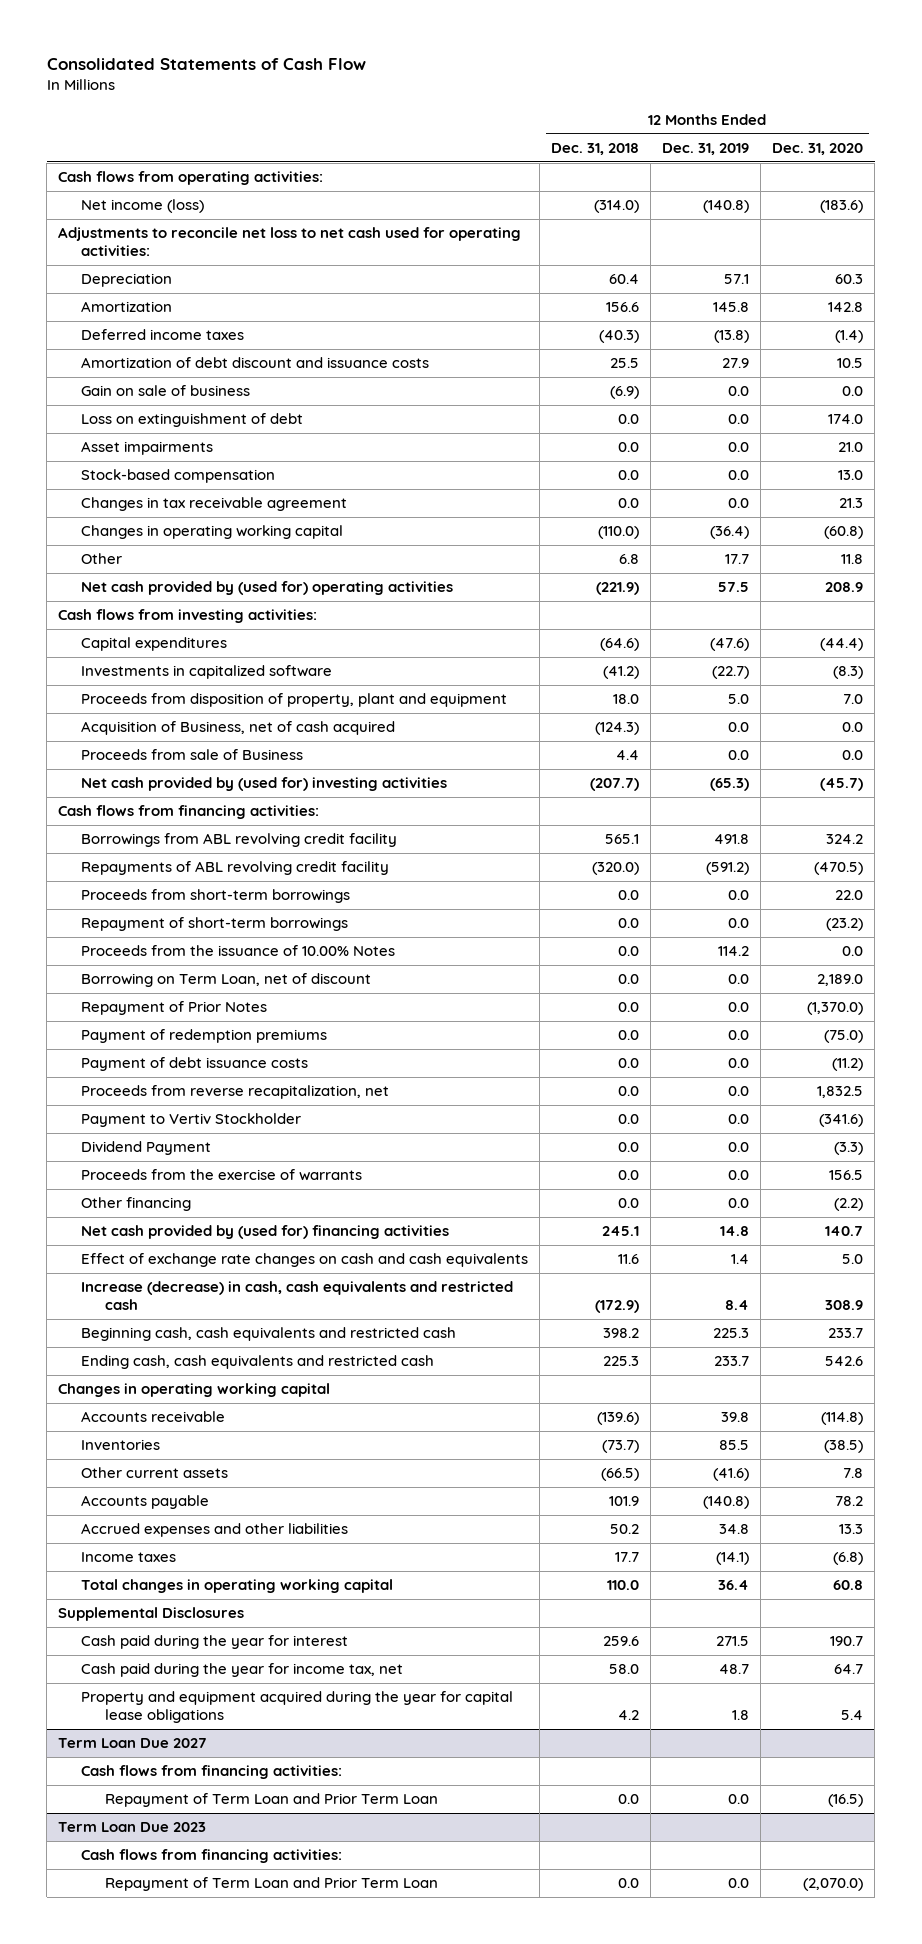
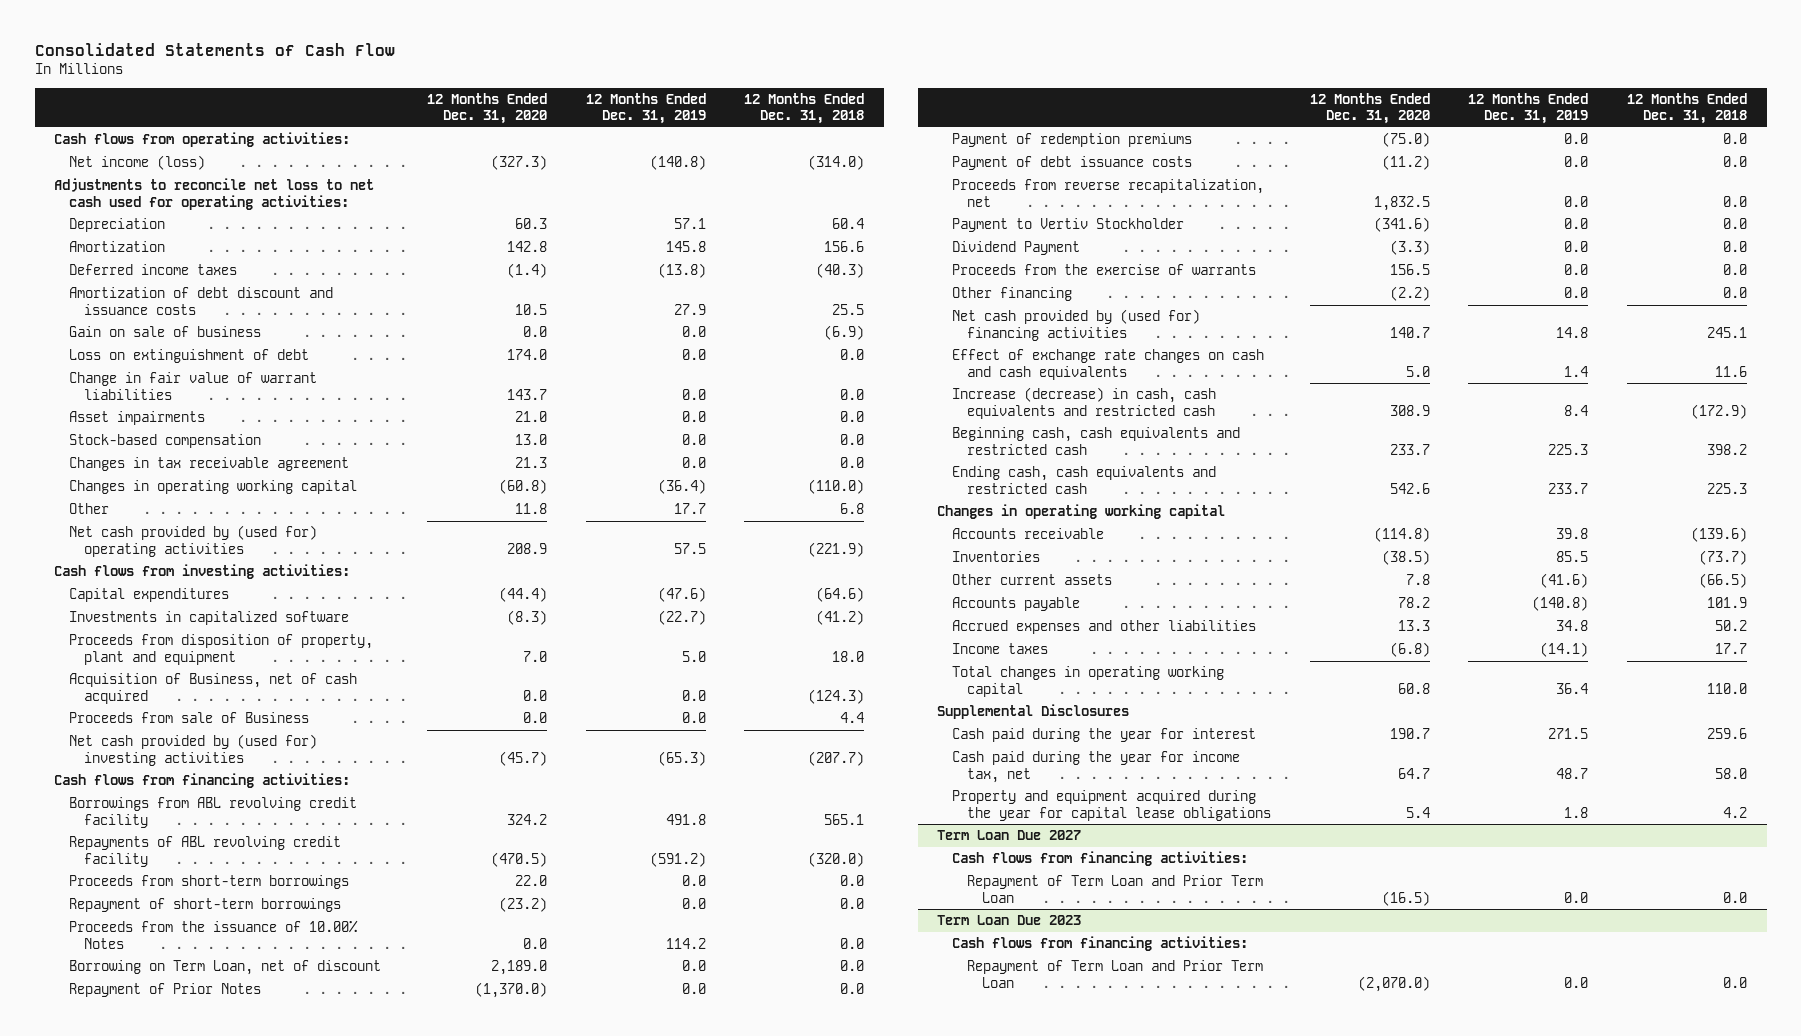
- | 12 Months Ended Dec. 31, 2018 | 12 Months Ended Dec. 31, 2019 | 12 Months Ended Dec. 31, 2020
+ | 12 Months Ended Dec. 31, 2020 | 12 Months Ended Dec. 31, 2019 | 12 Months Ended Dec. 31, 2018
- Net income (loss) | (314.0) | (140.8) | (183.6)
+ Net income (loss) | (327.3) | (140.8) | (314.0)
+ Change in fair value of warrant liabilities | 143.7 | 0.0 | 0.0

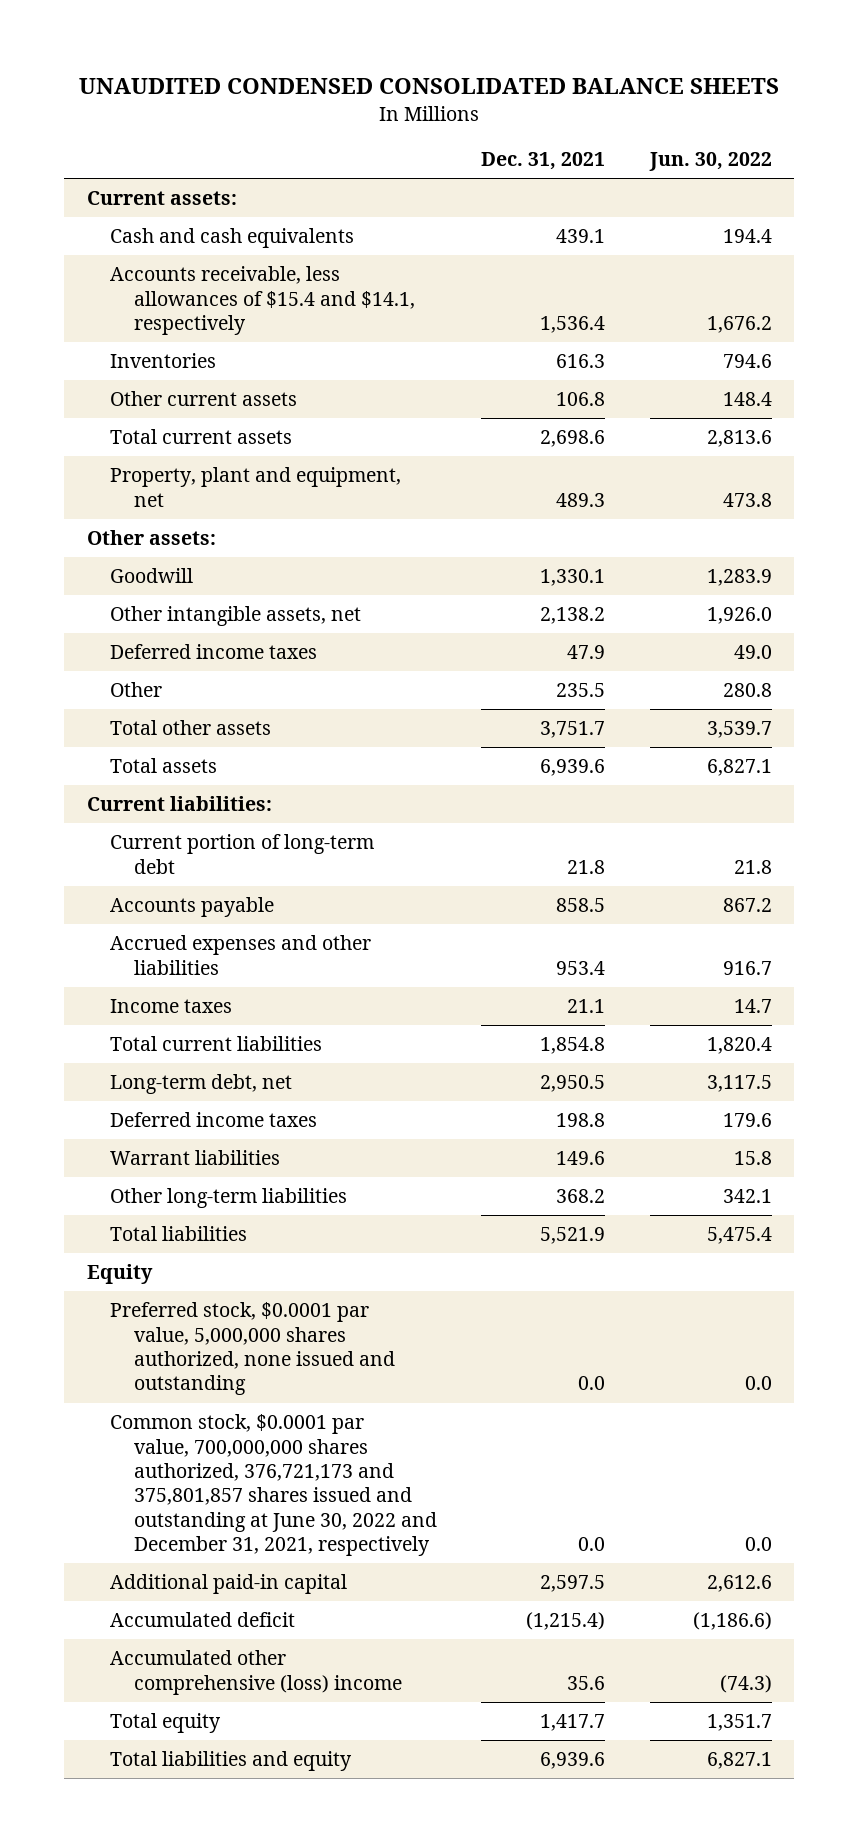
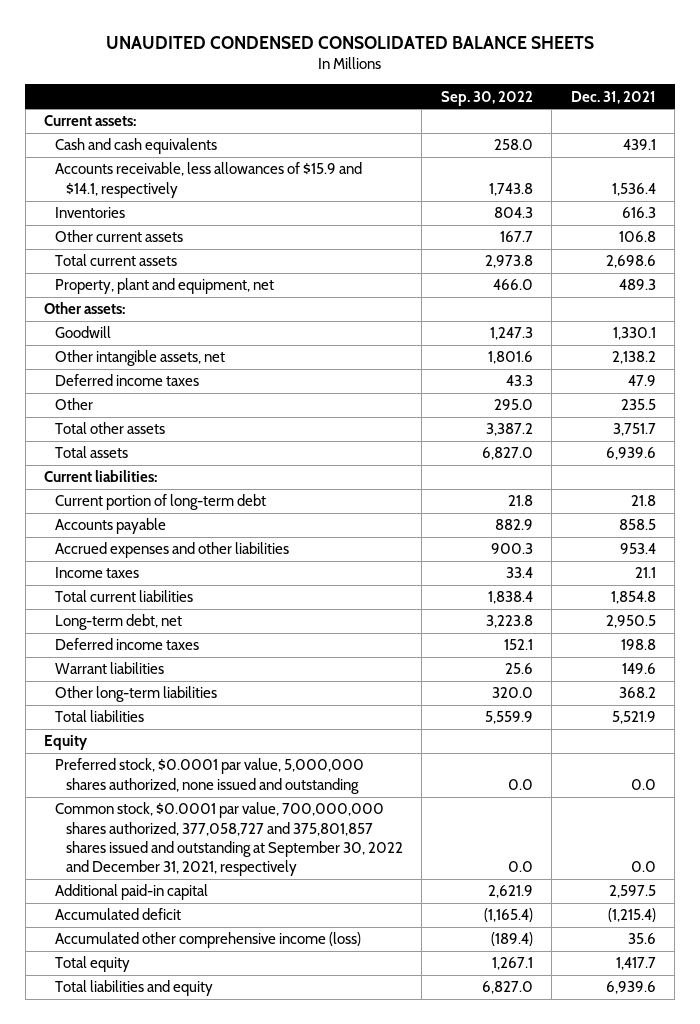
- | Dec. 31, 2021 | Jun. 30, 2022
+ | Sep. 30, 2022 | Dec. 31, 2021
- Accounts receivable, less allowances of $15.4 and $14.1, respectively | 1,536.4 | 1,676.2
+ Accounts receivable, less allowances of $15.9 and $14.1, respectively | 1,743.8 | 1,536.4
- Common stock, $0.0001 par value, 700,000,000 shares authorized, 376,721,173 and 375,801,857 shares issued and outstanding at June 30, 2022 and December 31, 2021, respectively | 0.0 | 0.0
+ Common stock, $0.0001 par value, 700,000,000 shares authorized, 377,058,727 and 375,801,857 shares issued and outstanding at September 30, 2022 and December 31, 2021, respectively | 0.0 | 0.0
- Accumulated other comprehensive (loss) income | 35.6 | (74.3)
+ Accumulated other comprehensive income (loss) | (189.4) | 35.6

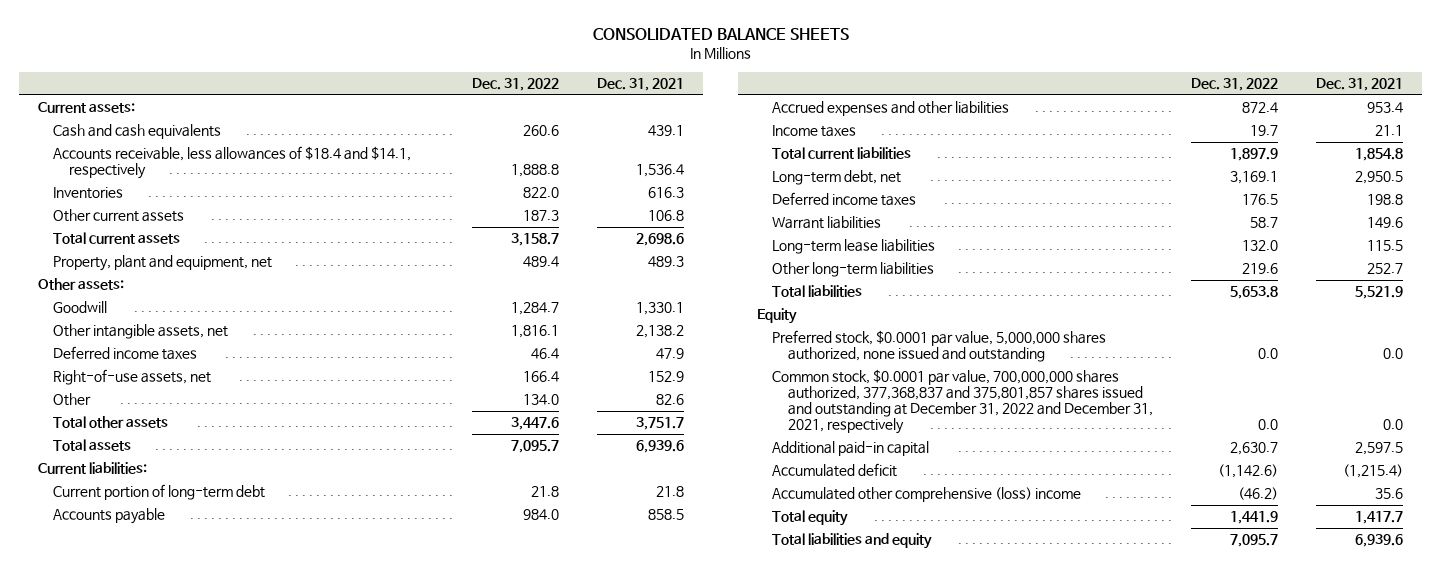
- UNAUDITED CONDENSED CONSOLIDATED BALANCE SHEETS
+ CONSOLIDATED BALANCE SHEETS
- | Sep. 30, 2022 | Dec. 31, 2021
+ | Dec. 31, 2022 | Dec. 31, 2021
- Accounts receivable, less allowances of $15.9 and $14.1, respectively | 1,743.8 | 1,536.4
+ Accounts receivable, less allowances of $18.4 and $14.1, respectively | 1,888.8 | 1,536.4
- Other | 295.0 | 235.5
+ Right-of-use assets, net | 166.4 | 152.9
+ Other | 134.0 | 82.6
- Other long-term liabilities | 320.0 | 368.2
+ Long-term lease liabilities | 132.0 | 115.5
+ Other long-term liabilities | 219.6 | 252.7
- Common stock, $0.0001 par value, 700,000,000 shares authorized, 377,058,727 and 375,801,857 shares issued and outstanding at September 30, 2022 and December 31, 2021, respectively | 0.0 | 0.0
+ Common stock, $0.0001 par value, 700,000,000 shares authorized, 377,368,837 and 375,801,857 shares issued and outstanding at December 31, 2022 and December 31, 2021, respectively | 0.0 | 0.0
- Accumulated other comprehensive income (loss) | (189.4) | 35.6
+ Accumulated other comprehensive (loss) income | (46.2) | 35.6

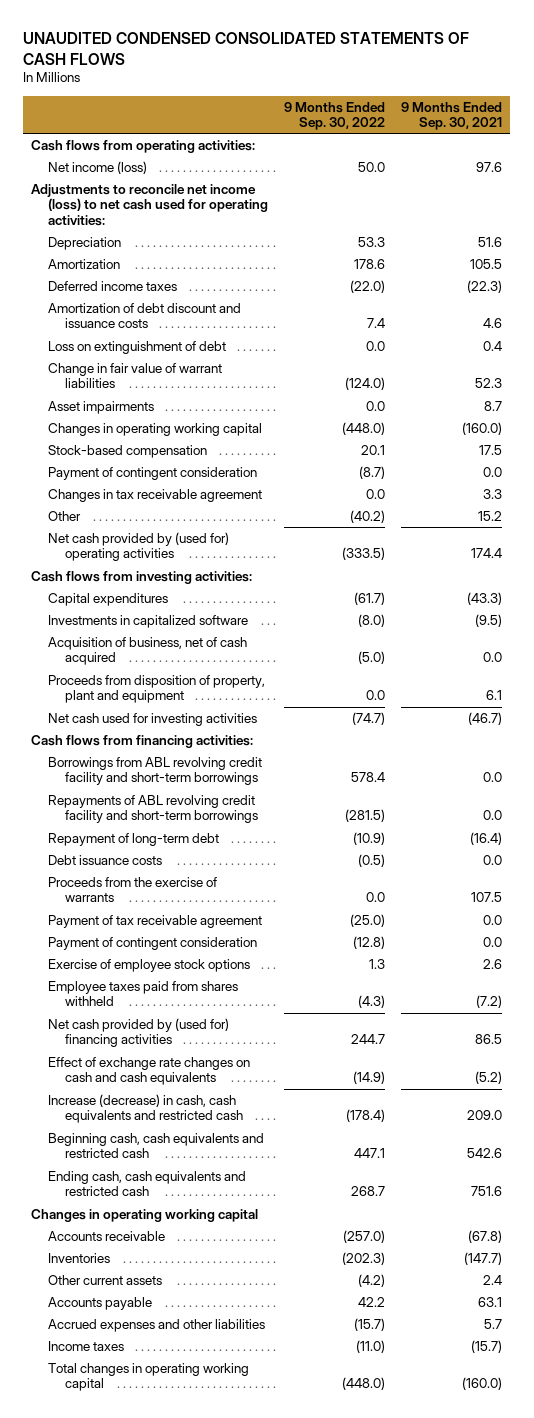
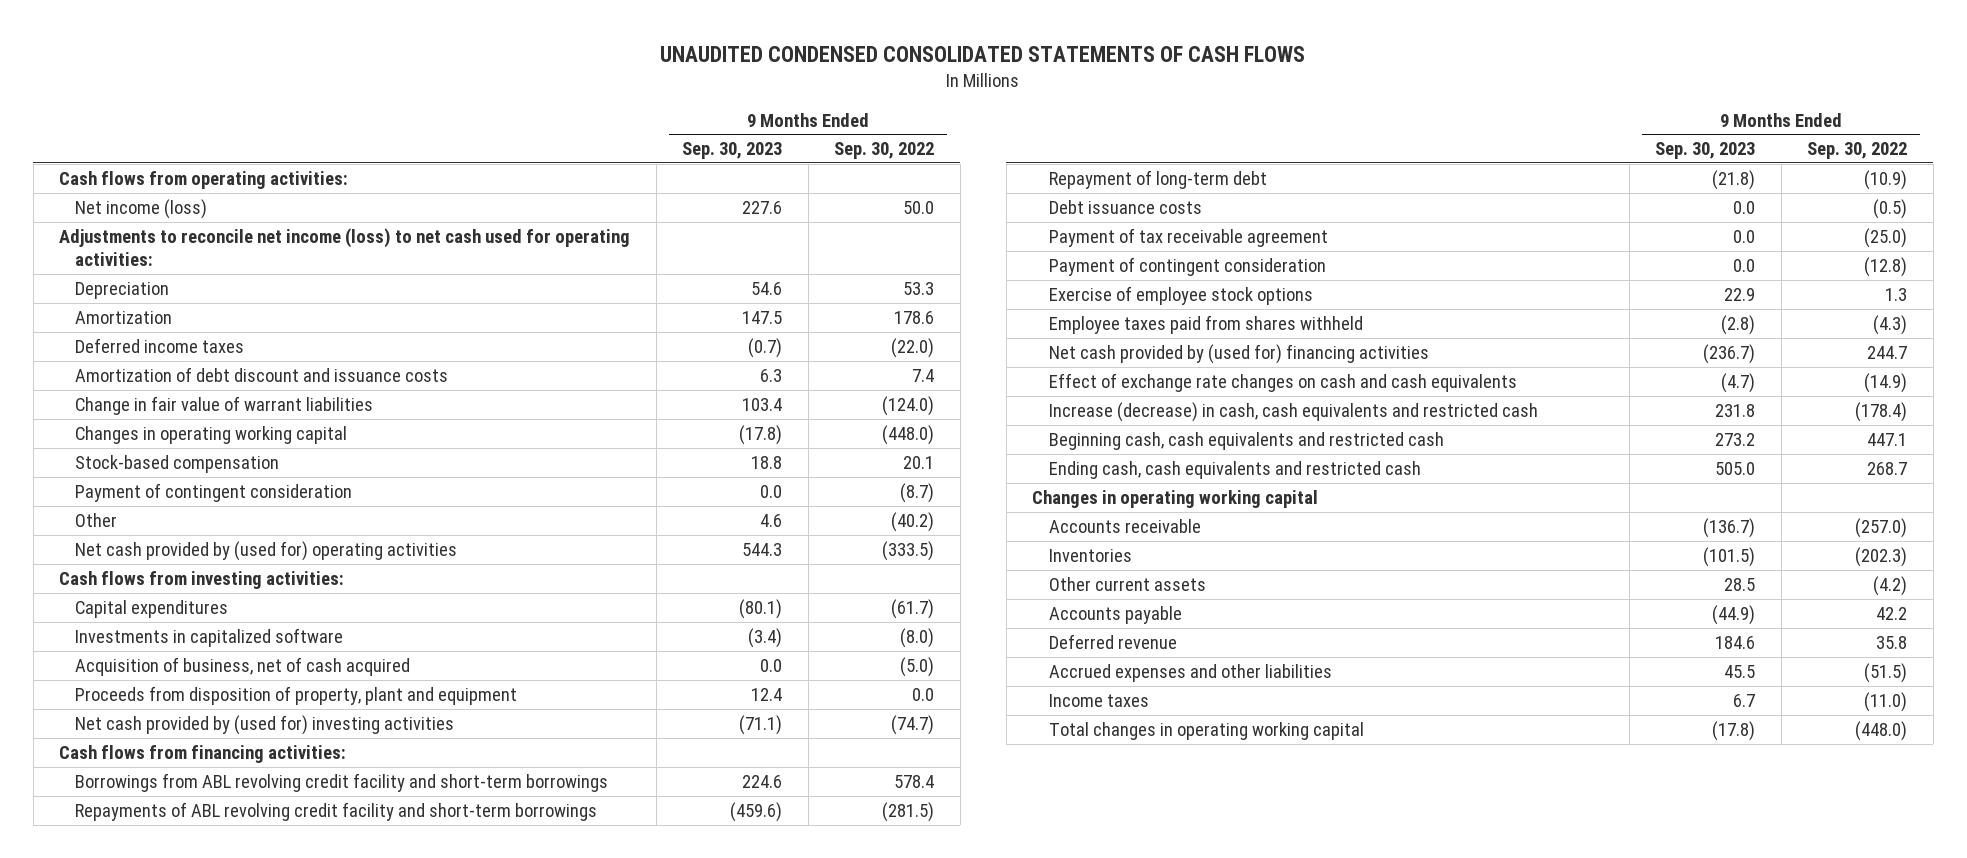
- | 9 Months Ended Sep. 30, 2022 | 9 Months Ended Sep. 30, 2021
+ | 9 Months Ended Sep. 30, 2023 | 9 Months Ended Sep. 30, 2022
- Loss on extinguishment of debt | 0.0 | 0.4
- Asset impairments | 0.0 | 8.7
- Changes in tax receivable agreement | 0.0 | 3.3
- Net cash used for investing activities | (74.7) | (46.7)
+ Net cash provided by (used for) investing activities | (71.1) | (74.7)
- Proceeds from the exercise of warrants | 0.0 | 107.5
- Accrued expenses and other liabilities | (15.7) | 5.7
+ Deferred revenue | 184.6 | 35.8
+ Accrued expenses and other liabilities | 45.5 | (51.5)

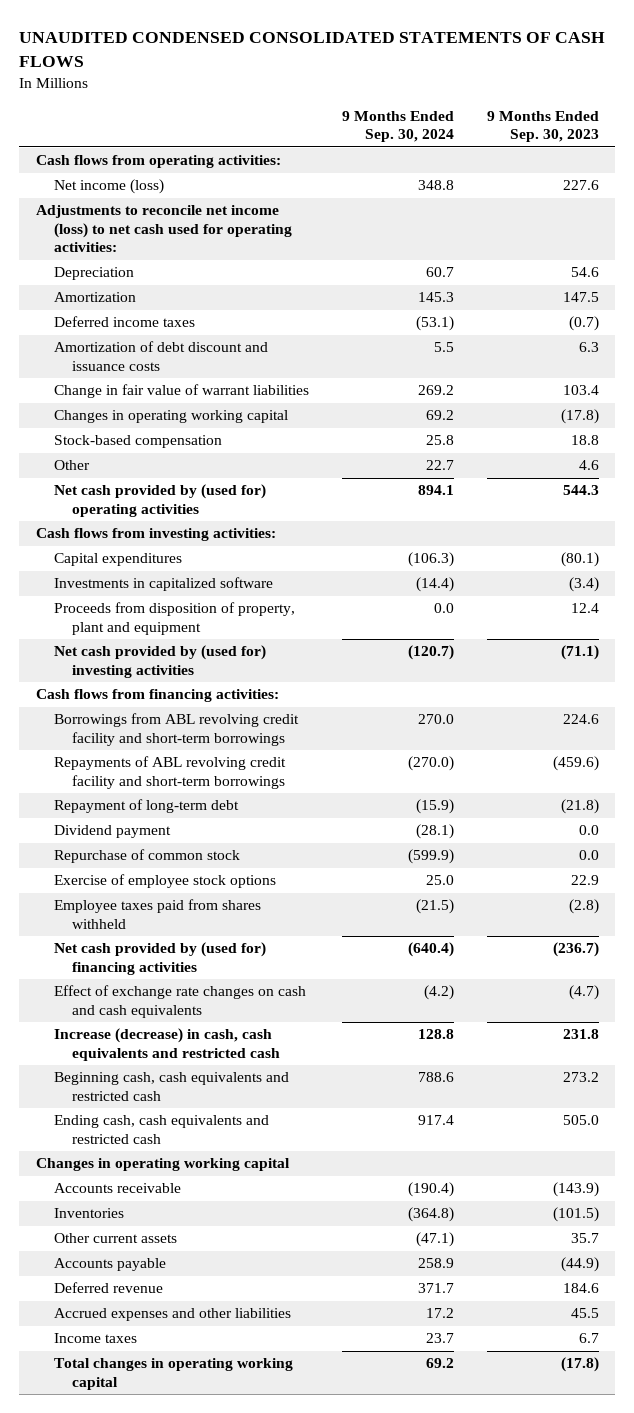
- | 9 Months Ended Sep. 30, 2023 | 9 Months Ended Sep. 30, 2022
+ | 9 Months Ended Sep. 30, 2024 | 9 Months Ended Sep. 30, 2023
- Payment of contingent consideration | 0.0 | (8.7)
- Acquisition of business, net of cash acquired | 0.0 | (5.0)
- Debt issuance costs | 0.0 | (0.5)
- Payment of tax receivable agreement | 0.0 | (25.0)
- Payment of contingent consideration | 0.0 | (12.8)
+ Dividend payment | (28.1) | 0.0
+ Repurchase of common stock | (599.9) | 0.0
- Accounts receivable | (136.7) | (257.0)
+ Accounts receivable | (190.4) | (143.9)
- Other current assets | 28.5 | (4.2)
+ Other current assets | (47.1) | 35.7

